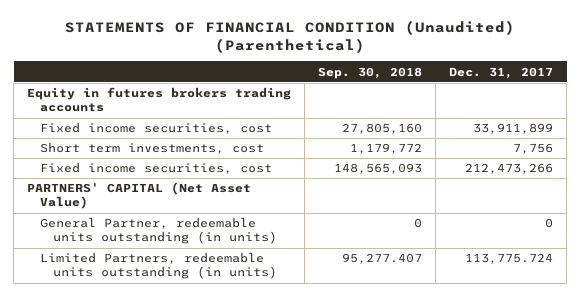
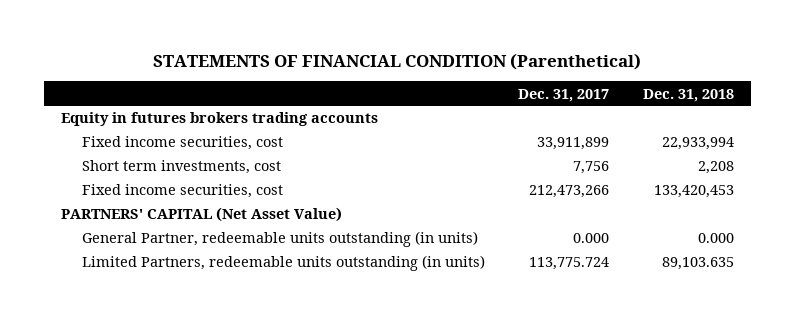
- STATEMENTS OF FINANCIAL CONDITION (Unaudited) (Parenthetical)
+ STATEMENTS OF FINANCIAL CONDITION (Parenthetical)
- | Sep. 30, 2018 | Dec. 31, 2017
+ | Dec. 31, 2017 | Dec. 31, 2018
- General Partner, redeemable units outstanding (in units) | 0 | 0
+ General Partner, redeemable units outstanding (in units) | 0.000 | 0.000

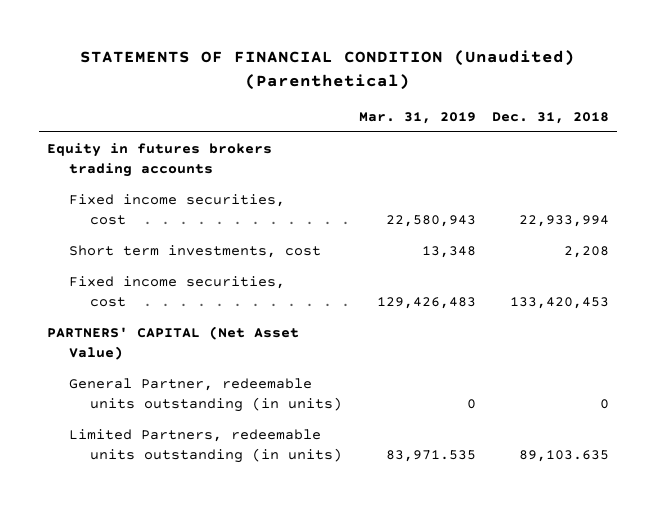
- STATEMENTS OF FINANCIAL CONDITION (Parenthetical)
+ STATEMENTS OF FINANCIAL CONDITION (Unaudited) (Parenthetical)
- | Dec. 31, 2017 | Dec. 31, 2018
+ | Mar. 31, 2019 | Dec. 31, 2018
- General Partner, redeemable units outstanding (in units) | 0.000 | 0.000
+ General Partner, redeemable units outstanding (in units) | 0 | 0

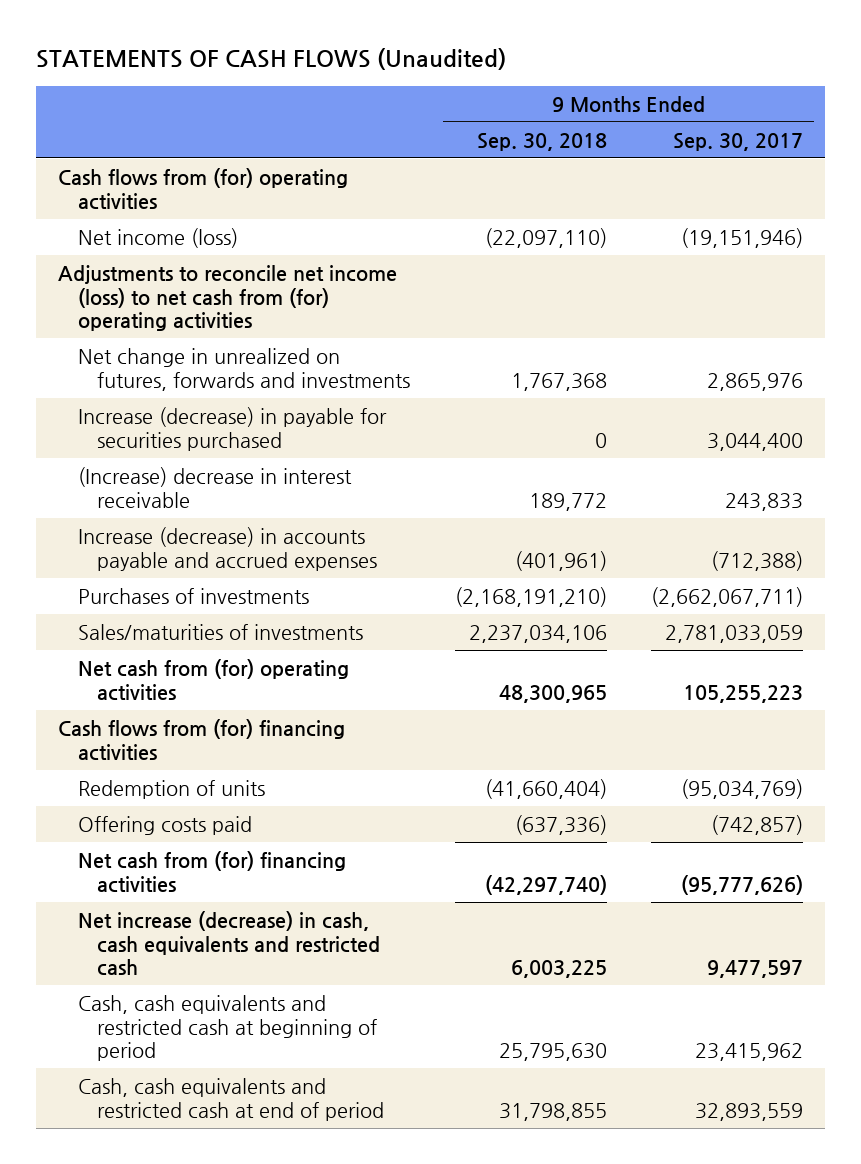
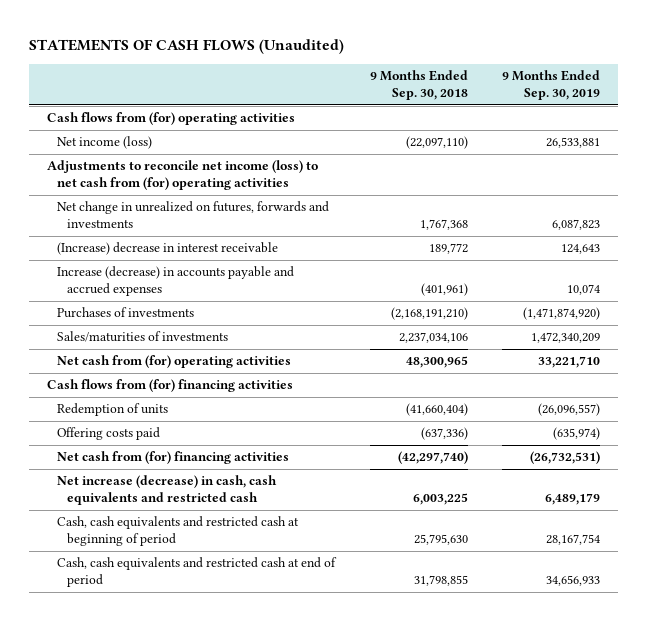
- | 9 Months Ended Sep. 30, 2018 | 9 Months Ended Sep. 30, 2017
+ | 9 Months Ended Sep. 30, 2018 | 9 Months Ended Sep. 30, 2019
- Increase (decrease) in payable for securities purchased | 0 | 3,044,400

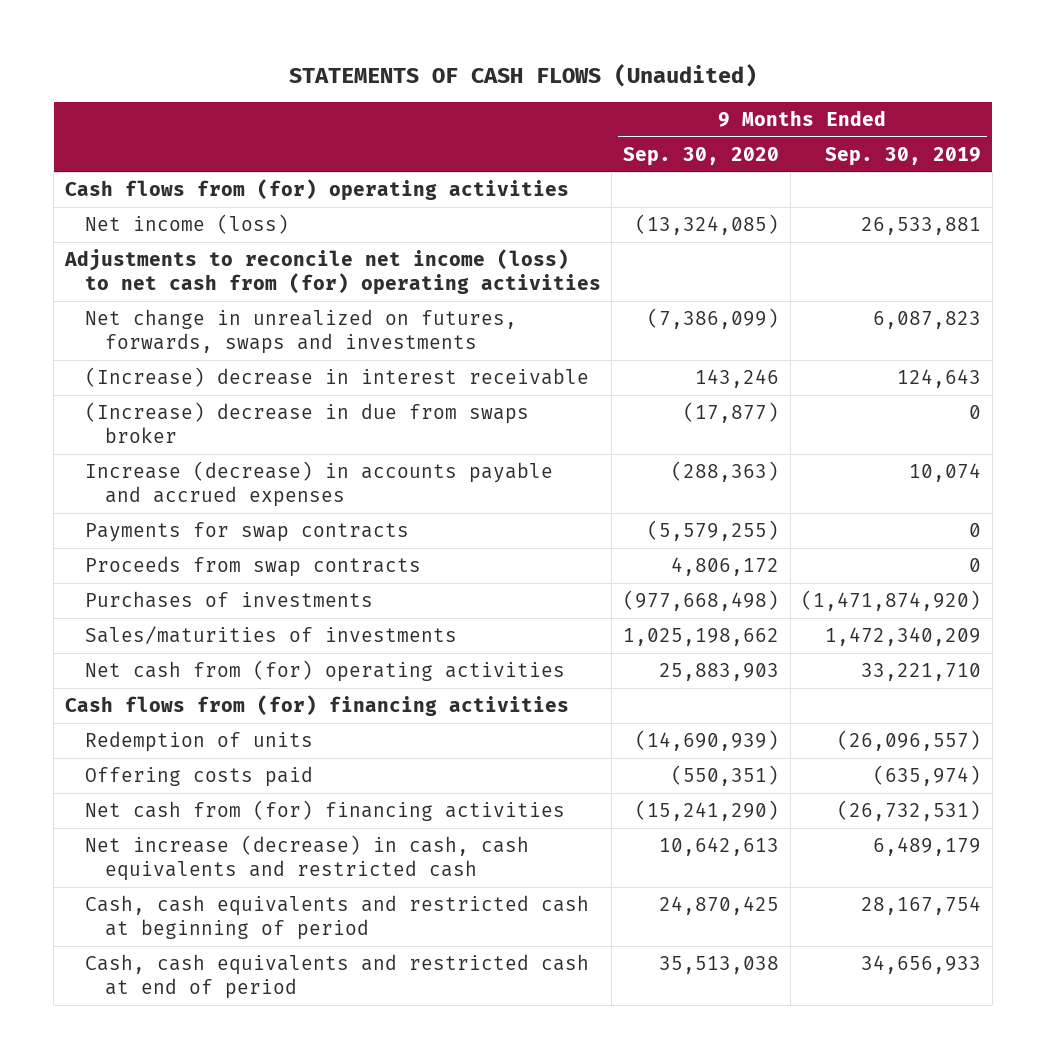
- | 9 Months Ended Sep. 30, 2018 | 9 Months Ended Sep. 30, 2019
+ | 9 Months Ended Sep. 30, 2020 | 9 Months Ended Sep. 30, 2019
- Net change in unrealized on futures, forwards and investments | 1,767,368 | 6,087,823
+ Net change in unrealized on futures, forwards, swaps and investments | (7,386,099) | 6,087,823
+ (Increase) decrease in due from swaps broker | (17,877) | 0
+ Payments for swap contracts | (5,579,255) | 0
+ Proceeds from swap contracts | 4,806,172 | 0

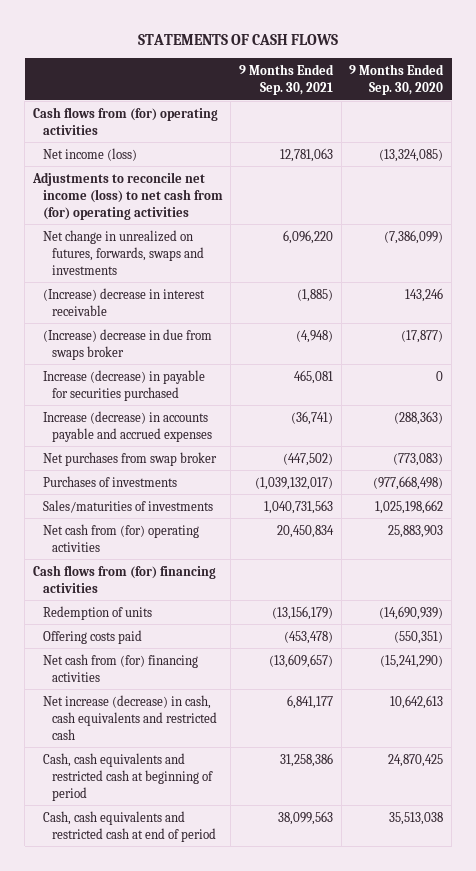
- STATEMENTS OF CASH FLOWS (Unaudited)
+ STATEMENTS OF CASH FLOWS
- | 9 Months Ended Sep. 30, 2020 | 9 Months Ended Sep. 30, 2019
+ | 9 Months Ended Sep. 30, 2021 | 9 Months Ended Sep. 30, 2020
+ Increase (decrease) in payable for securities purchased | 465,081 | 0
- Payments for swap contracts | (5,579,255) | 0
- Proceeds from swap contracts | 4,806,172 | 0
+ Net purchases from swap broker | (447,502) | (773,083)

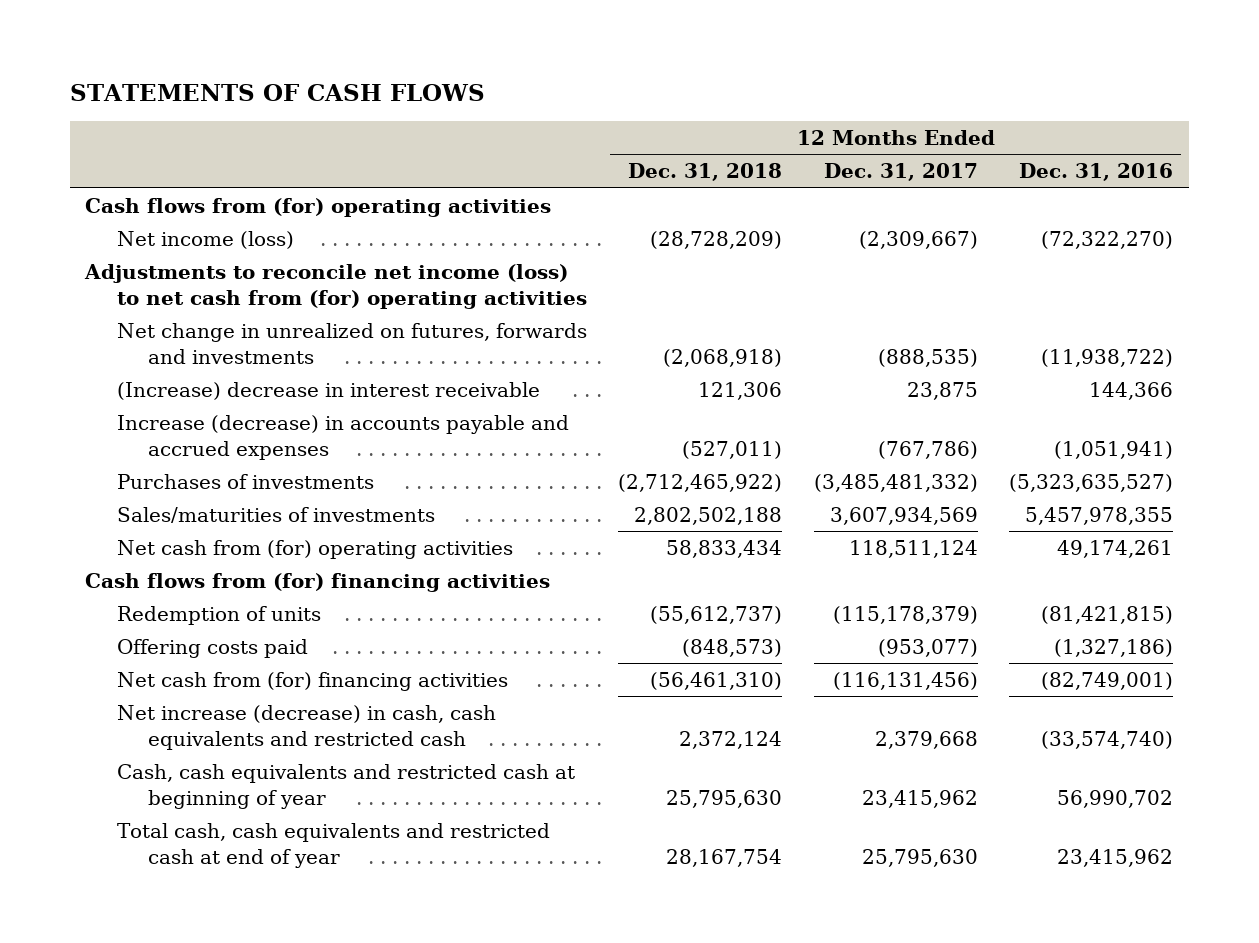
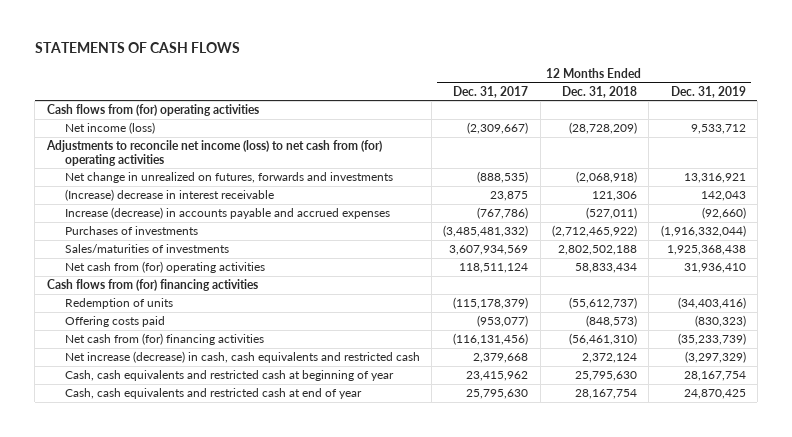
- | 12 Months Ended Dec. 31, 2018 | 12 Months Ended Dec. 31, 2017 | 12 Months Ended Dec. 31, 2016
+ | 12 Months Ended Dec. 31, 2017 | 12 Months Ended Dec. 31, 2018 | 12 Months Ended Dec. 31, 2019
- Total cash, cash equivalents and restricted cash at end of year | 28,167,754 | 25,795,630 | 23,415,962
+ Cash, cash equivalents and restricted cash at end of year | 25,795,630 | 28,167,754 | 24,870,425

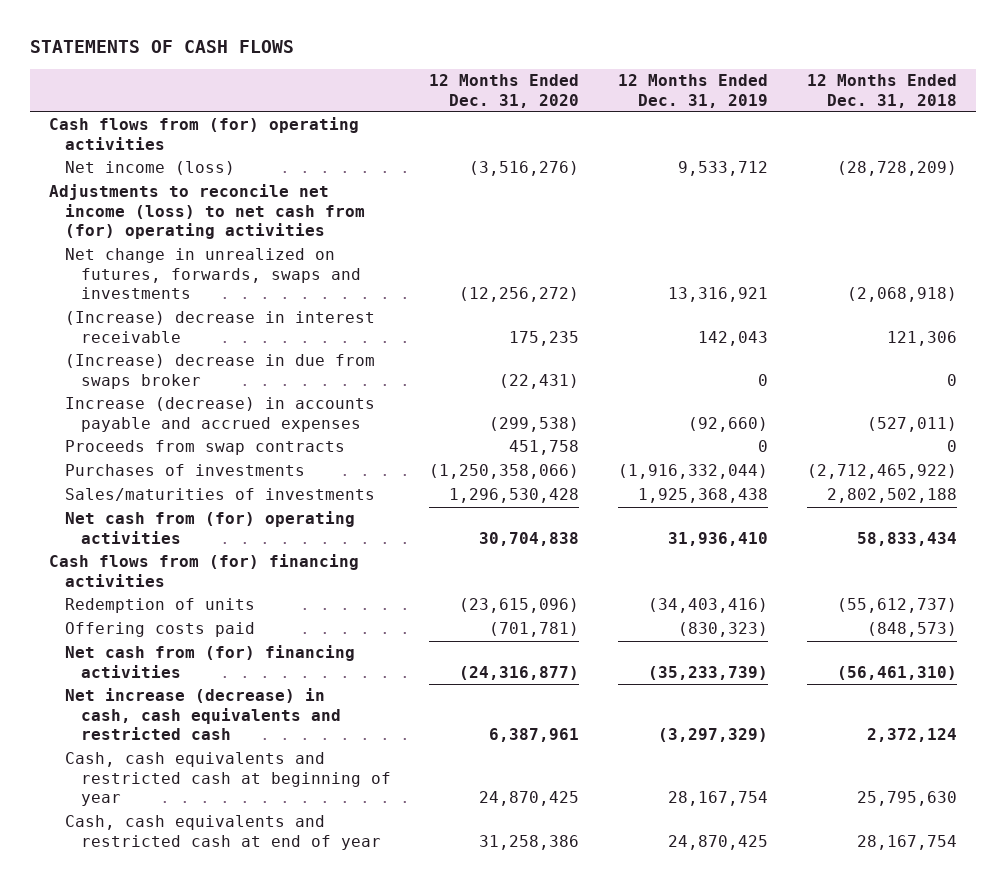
- | 12 Months Ended Dec. 31, 2017 | 12 Months Ended Dec. 31, 2018 | 12 Months Ended Dec. 31, 2019
+ | 12 Months Ended Dec. 31, 2020 | 12 Months Ended Dec. 31, 2019 | 12 Months Ended Dec. 31, 2018
- Net change in unrealized on futures, forwards and investments | (888,535) | (2,068,918) | 13,316,921
+ Net change in unrealized on futures, forwards, swaps and investments | (12,256,272) | 13,316,921 | (2,068,918)
+ (Increase) decrease in due from swaps broker | (22,431) | 0 | 0
+ Proceeds from swap contracts | 451,758 | 0 | 0

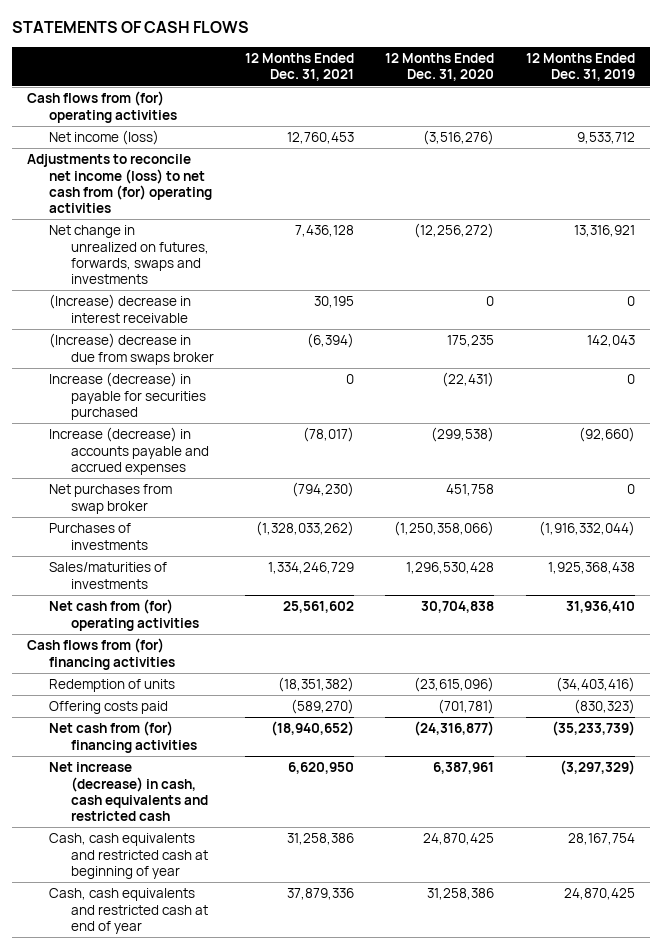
- | 12 Months Ended Dec. 31, 2020 | 12 Months Ended Dec. 31, 2019 | 12 Months Ended Dec. 31, 2018
+ | 12 Months Ended Dec. 31, 2021 | 12 Months Ended Dec. 31, 2020 | 12 Months Ended Dec. 31, 2019
- (Increase) decrease in interest receivable | 175,235 | 142,043 | 121,306
- (Increase) decrease in due from swaps broker | (22,431) | 0 | 0
+ (Increase) decrease in interest receivable | 30,195 | 0 | 0
+ (Increase) decrease in due from swaps broker | (6,394) | 175,235 | 142,043
+ Increase (decrease) in payable for securities purchased | 0 | (22,431) | 0
- Proceeds from swap contracts | 451,758 | 0 | 0
+ Net purchases from swap broker | (794,230) | 451,758 | 0

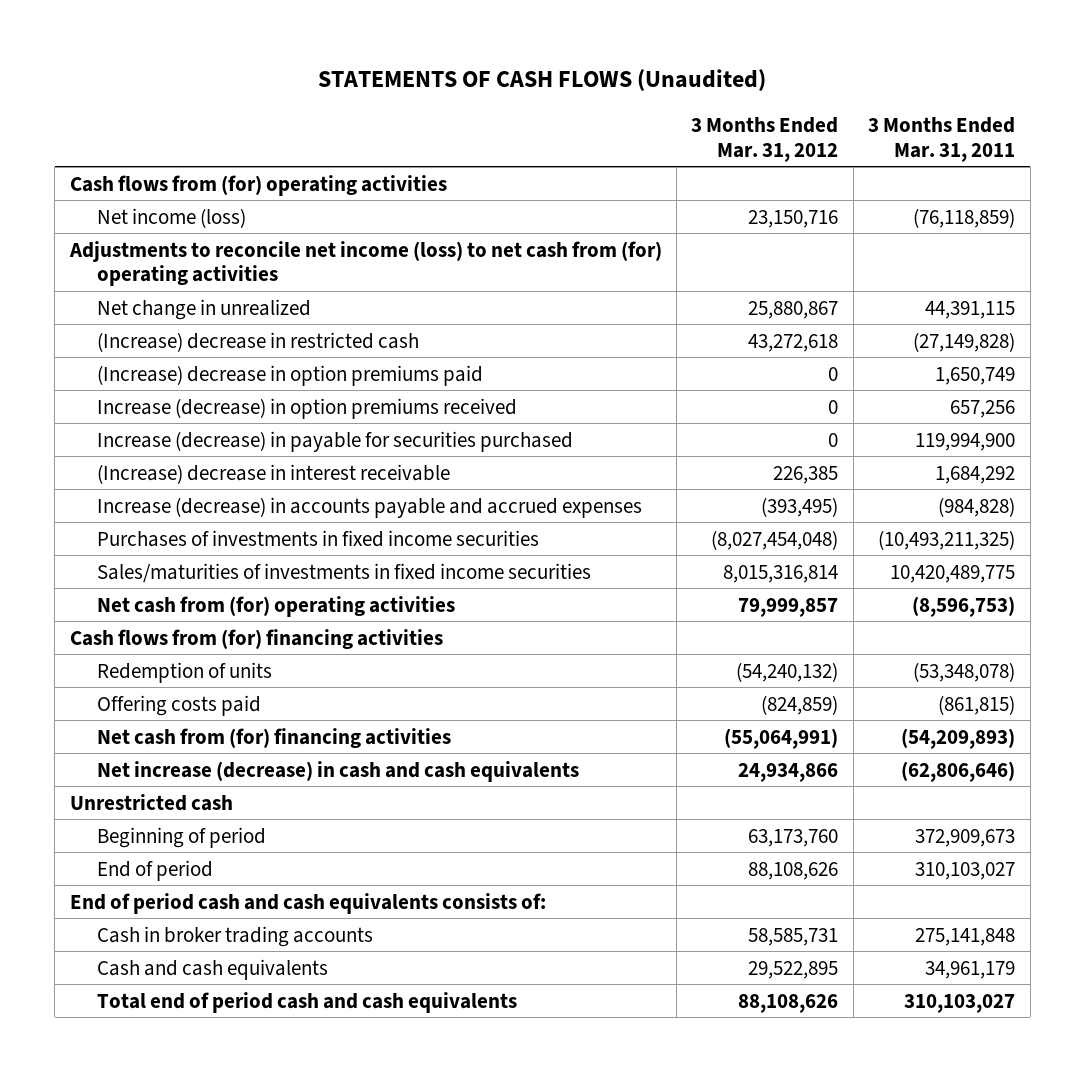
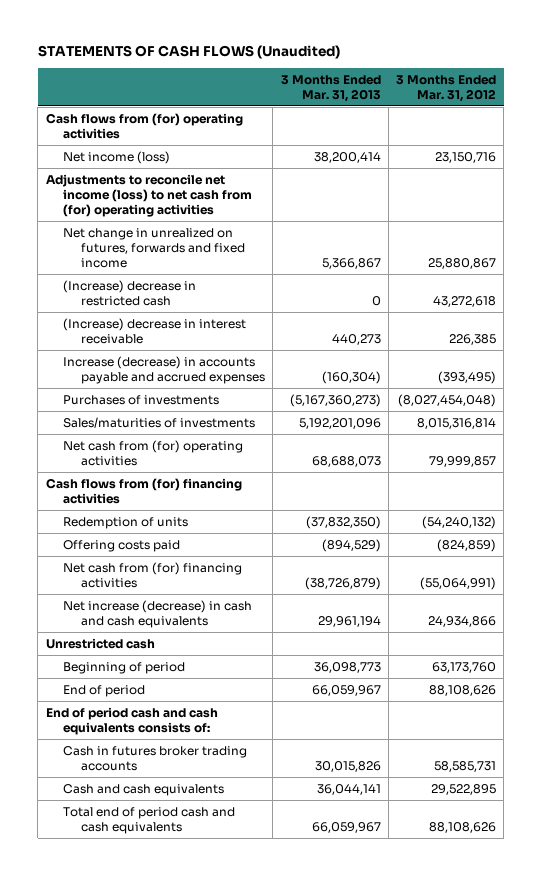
- | 3 Months Ended Mar. 31, 2012 | 3 Months Ended Mar. 31, 2011
+ | 3 Months Ended Mar. 31, 2013 | 3 Months Ended Mar. 31, 2012
- Net change in unrealized | 25,880,867 | 44,391,115
+ Net change in unrealized on futures, forwards and fixed income | 5,366,867 | 25,880,867
- (Increase) decrease in option premiums paid | 0 | 1,650,749
- Increase (decrease) in option premiums received | 0 | 657,256
- Increase (decrease) in payable for securities purchased | 0 | 119,994,900
- Purchases of investments in fixed income securities | (8,027,454,048) | (10,493,211,325)
- Sales/maturities of investments in fixed income securities | 8,015,316,814 | 10,420,489,775
+ Purchases of investments | (5,167,360,273) | (8,027,454,048)
+ Sales/maturities of investments | 5,192,201,096 | 8,015,316,814
- Cash in broker trading accounts | 58,585,731 | 275,141,848
+ Cash in futures broker trading accounts | 30,015,826 | 58,585,731

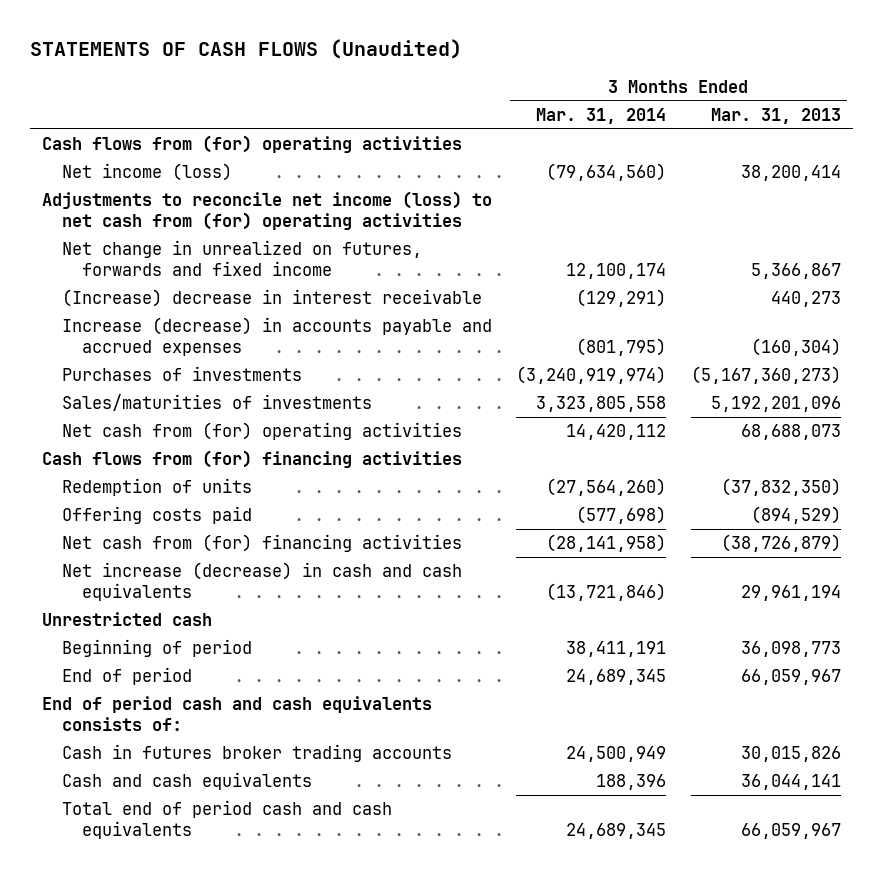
- | 3 Months Ended Mar. 31, 2013 | 3 Months Ended Mar. 31, 2012
+ | 3 Months Ended Mar. 31, 2014 | 3 Months Ended Mar. 31, 2013
- (Increase) decrease in restricted cash | 0 | 43,272,618

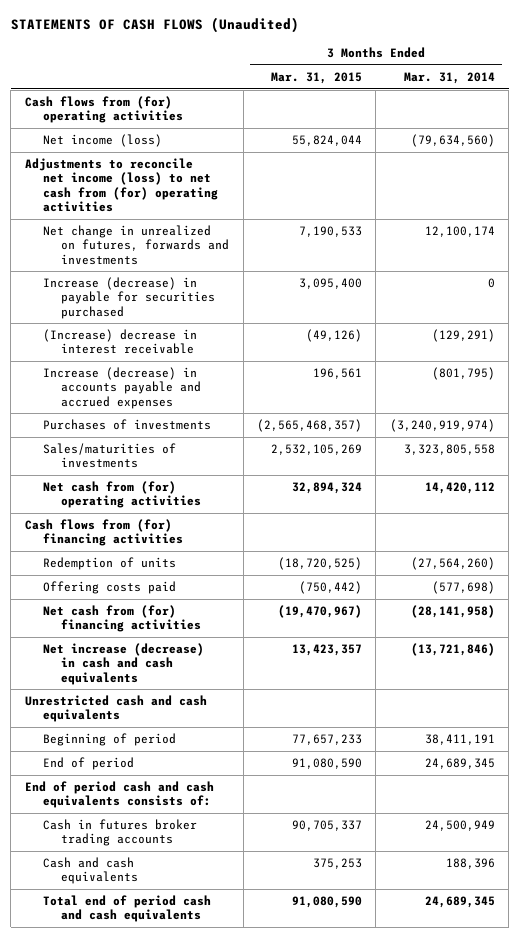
- | 3 Months Ended Mar. 31, 2014 | 3 Months Ended Mar. 31, 2013
+ | 3 Months Ended Mar. 31, 2015 | 3 Months Ended Mar. 31, 2014
- Net change in unrealized on futures, forwards and fixed income | 12,100,174 | 5,366,867
+ Net change in unrealized on futures, forwards and investments | 7,190,533 | 12,100,174
+ Increase (decrease) in payable for securities purchased | 3,095,400 | 0
- Unrestricted cash
+ Unrestricted cash and cash equivalents

